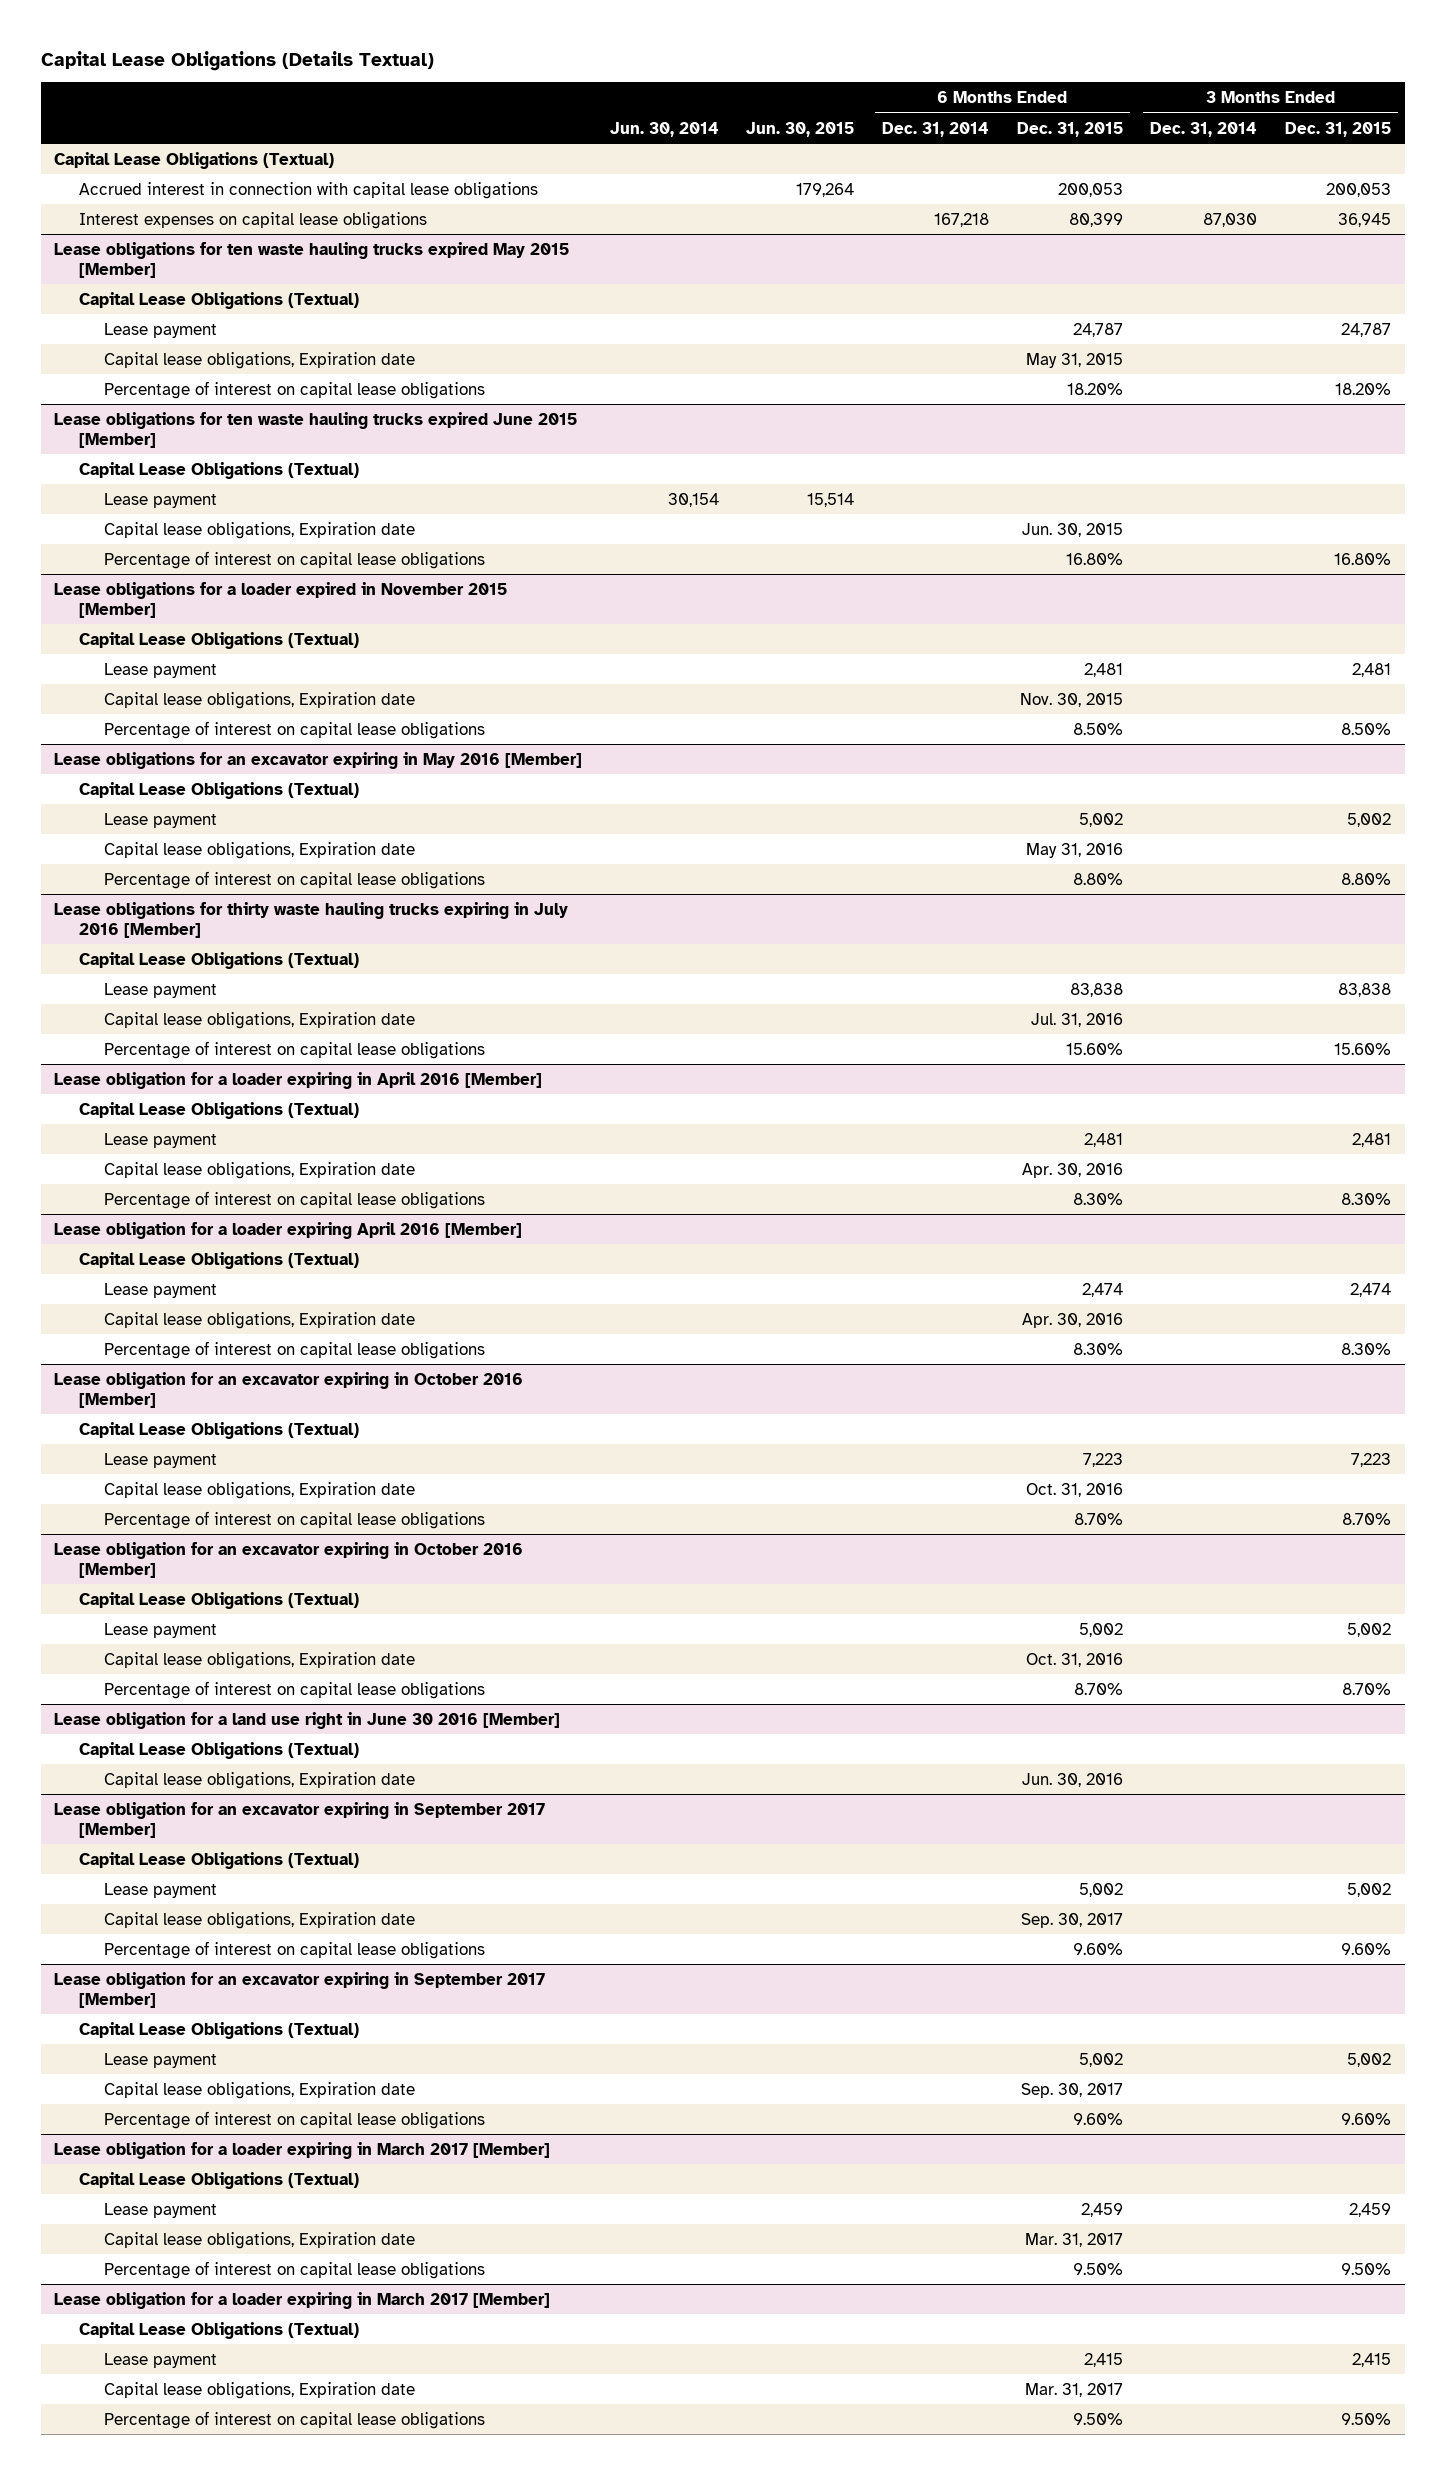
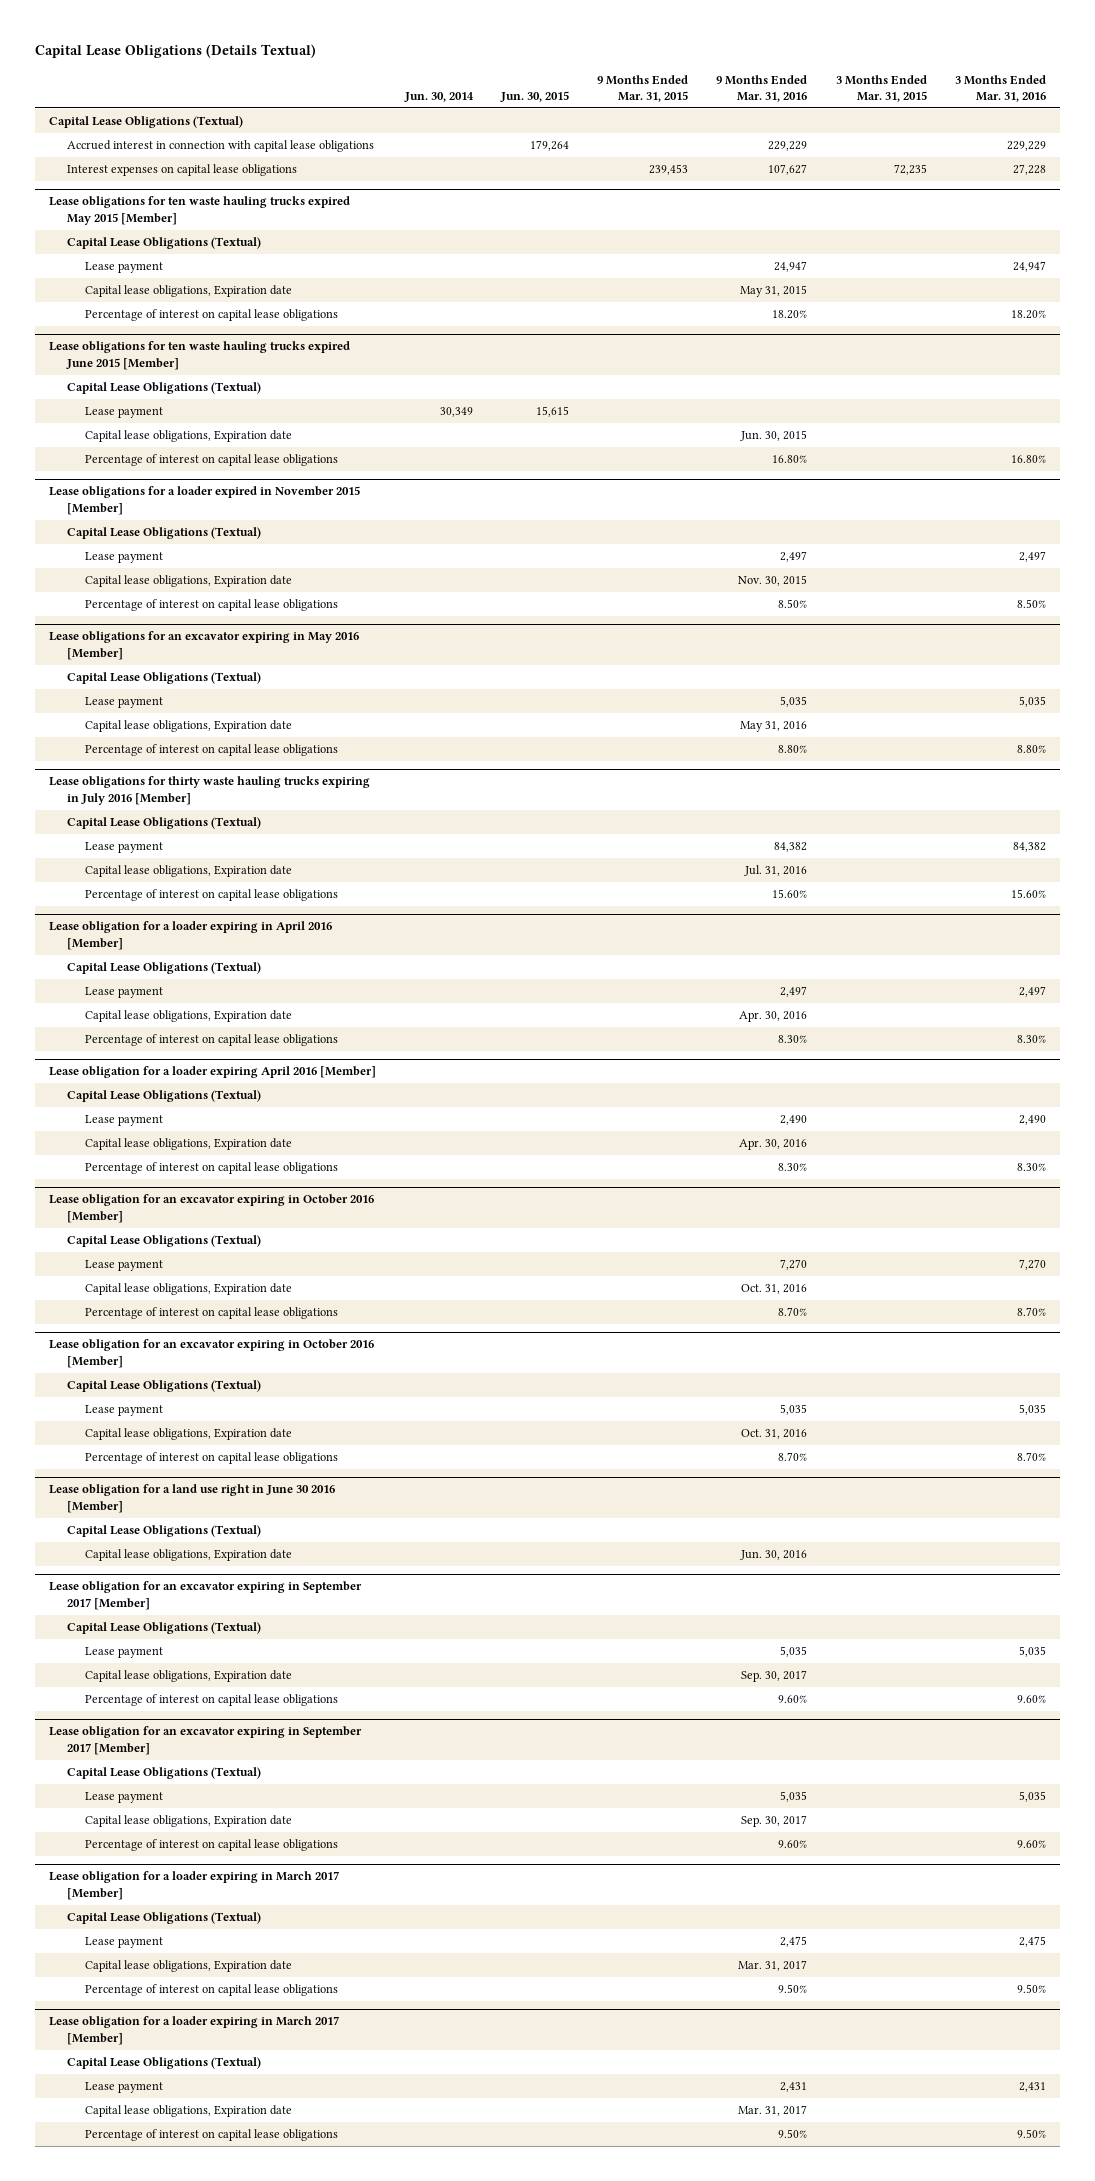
- | Jun. 30, 2014 | Jun. 30, 2015 | 6 Months Ended Dec. 31, 2014 | 6 Months Ended Dec. 31, 2015 | 3 Months Ended Dec. 31, 2014 | 3 Months Ended Dec. 31, 2015
+ | Jun. 30, 2014 | Jun. 30, 2015 | 9 Months Ended Mar. 31, 2015 | 9 Months Ended Mar. 31, 2016 | 3 Months Ended Mar. 31, 2015 | 3 Months Ended Mar. 31, 2016
@ Lease obligations for ten waste hauling trucks expired June 2015 [Member]
- Lease payment | 30,154 | 15,514 | | | |
+ Lease payment | 30,349 | 15,615 | | | |

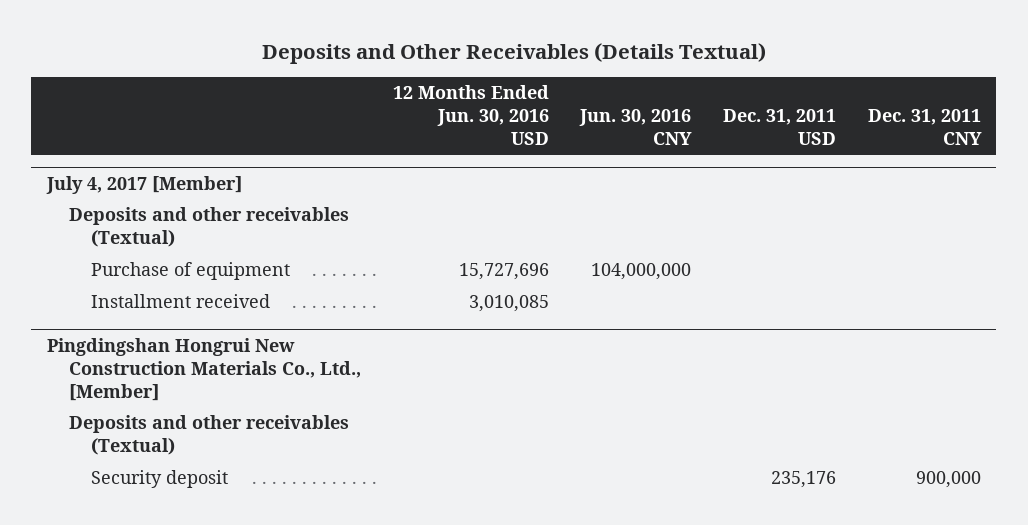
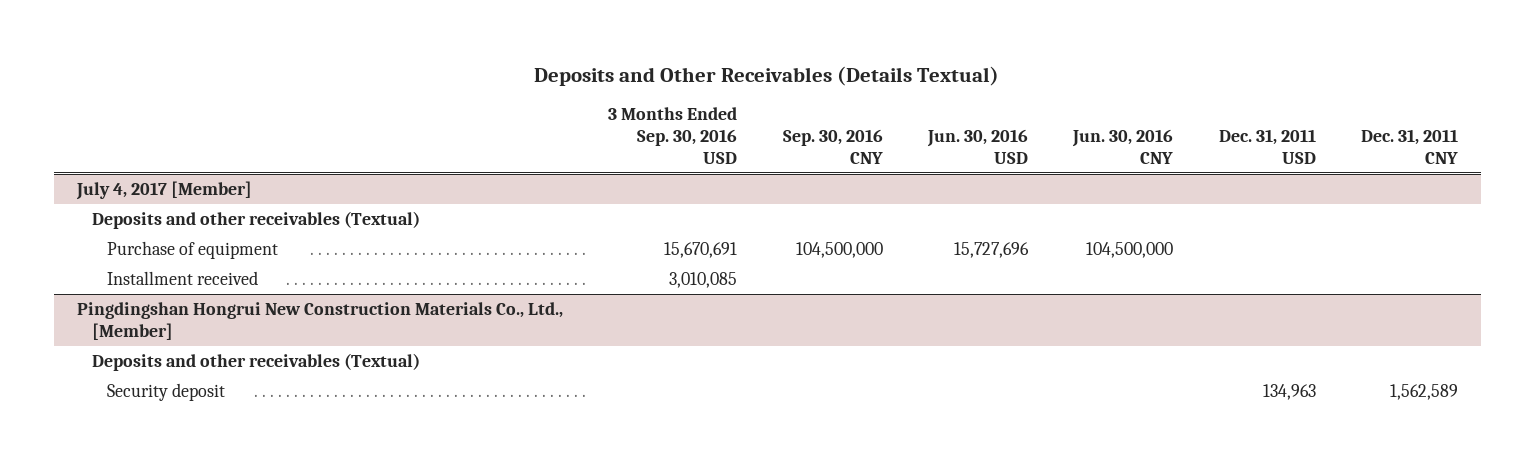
- | 12 Months Ended Jun. 30, 2016 USD | Jun. 30, 2016 CNY | Dec. 31, 2011 USD | Dec. 31, 2011 CNY
+ | 3 Months Ended Sep. 30, 2016 USD | Sep. 30, 2016 CNY | Jun. 30, 2016 USD | Jun. 30, 2016 CNY | Dec. 31, 2011 USD | Dec. 31, 2011 CNY
@ July 4, 2017 [Member]
- Purchase of equipment | 15,727,696 | 104,000,000 | |
+ Purchase of equipment | 15,670,691 | 104,500,000 | 15,727,696 | 104,500,000 | |
@ Pingdingshan Hongrui New Construction Materials Co., Ltd., [Member]
- Security deposit | | | 235,176 | 900,000
+ Security deposit | | | | | 134,963 | 1,562,589

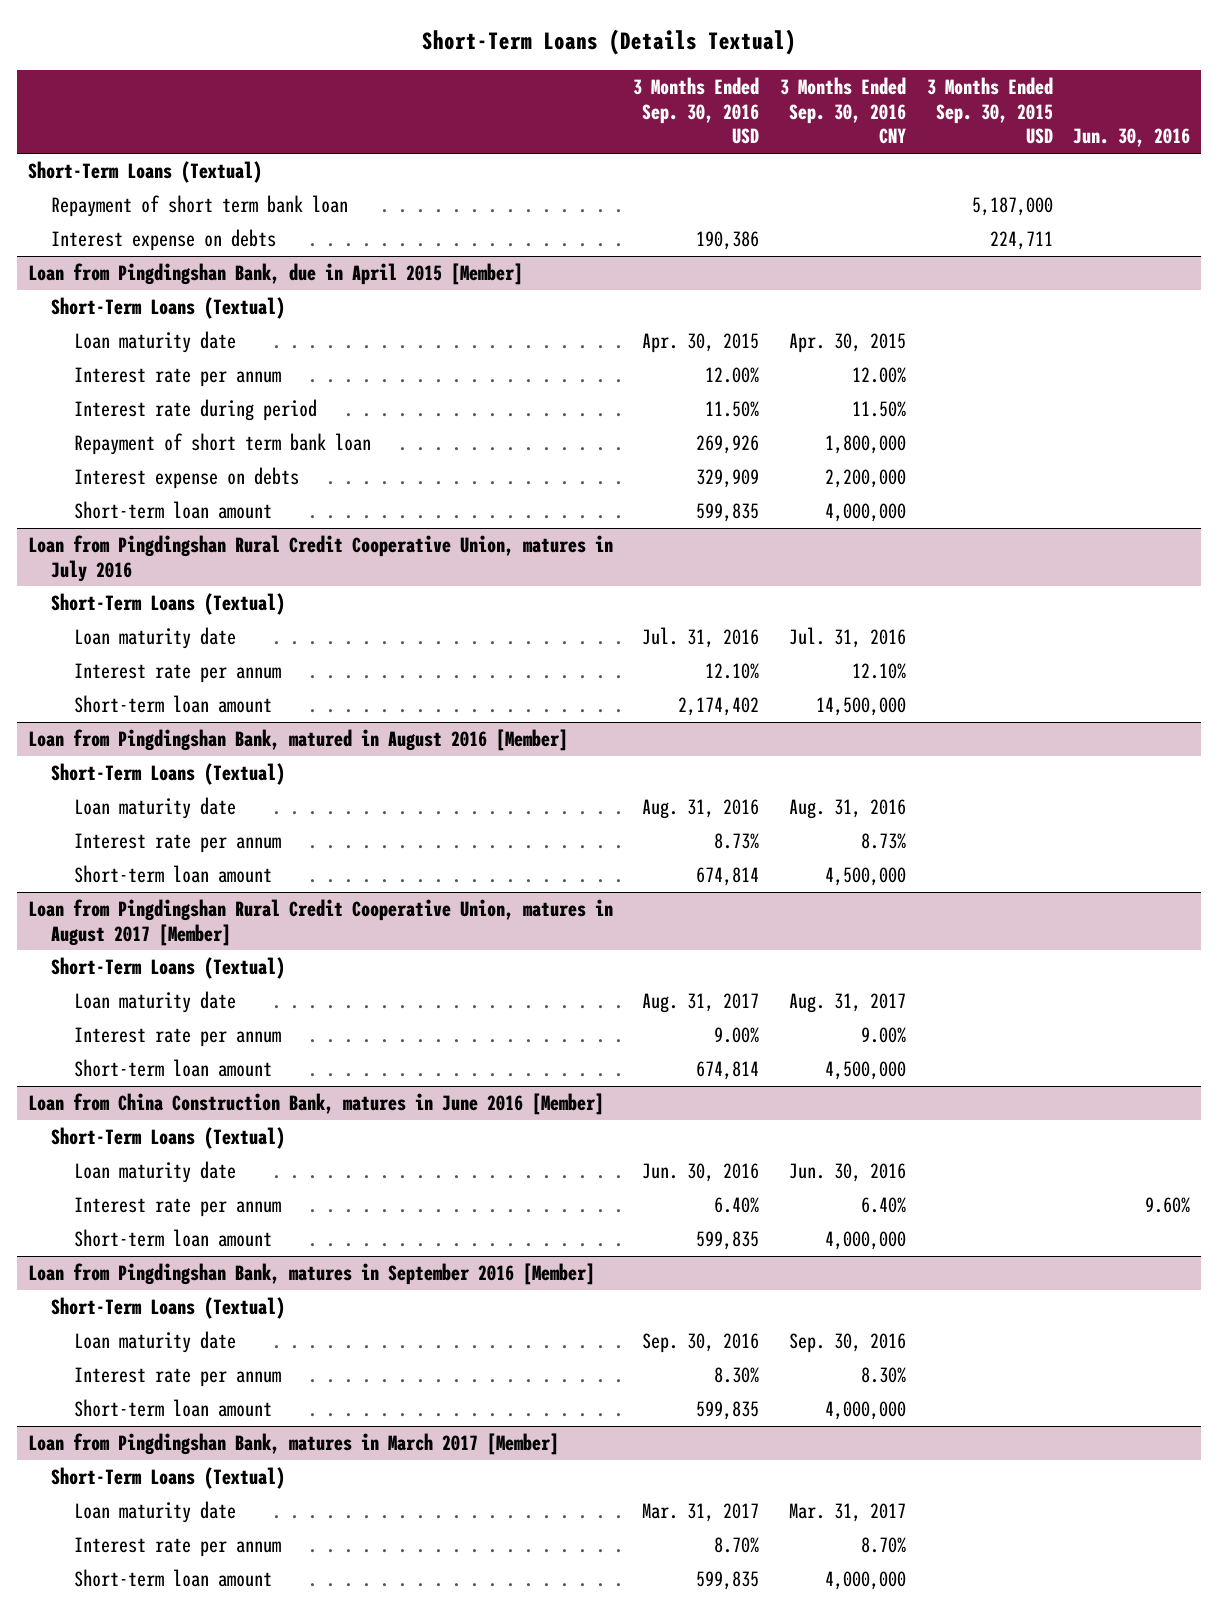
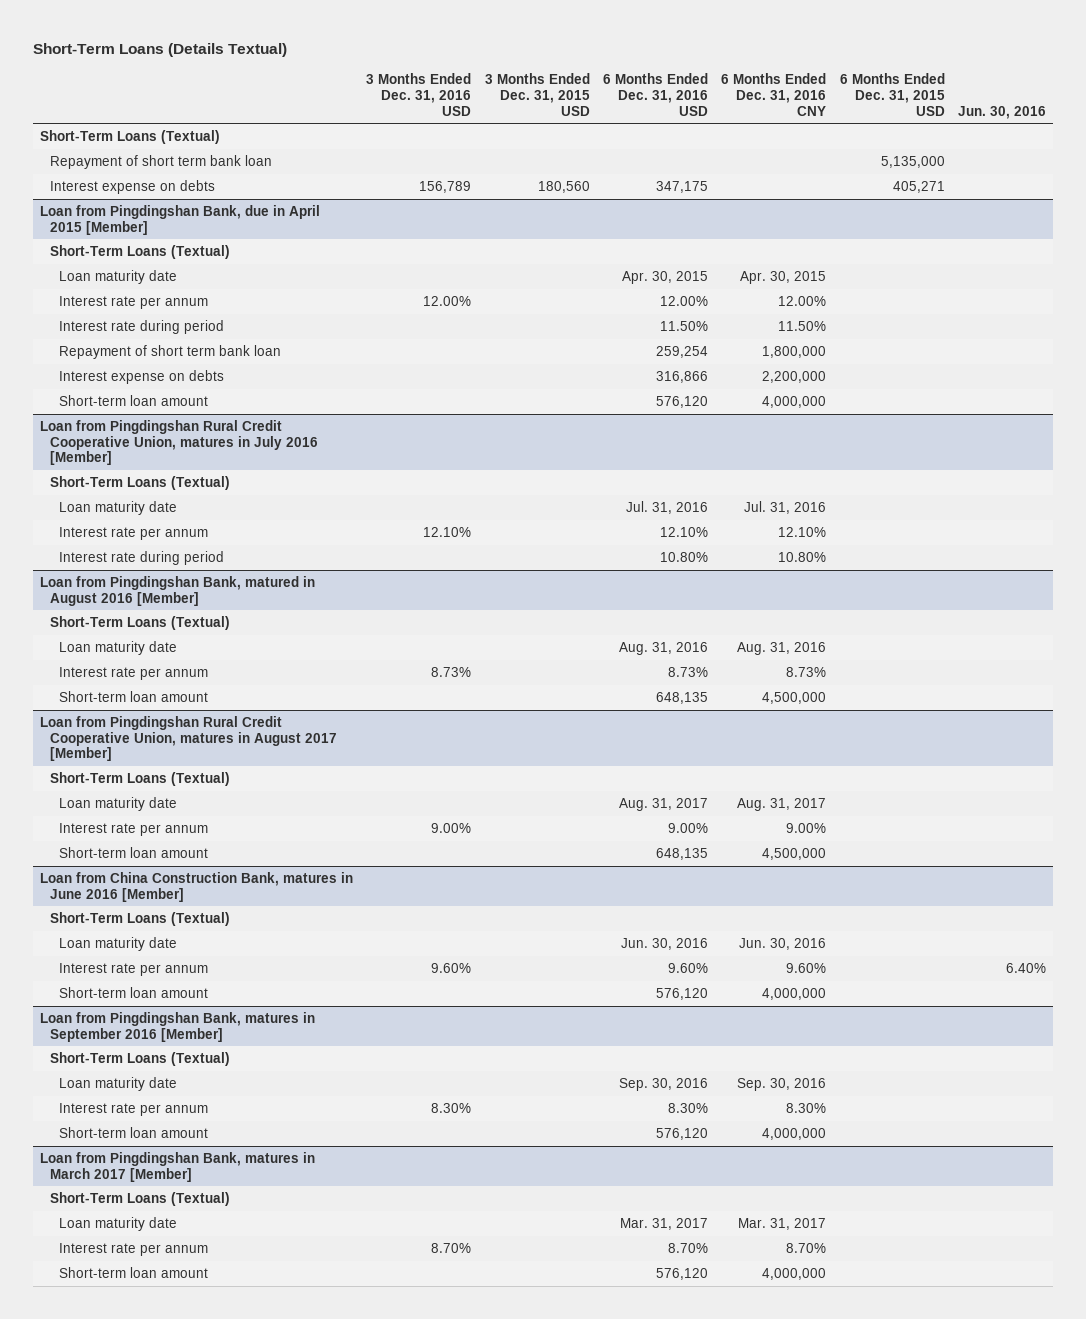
- | 3 Months Ended Sep. 30, 2016 USD | 3 Months Ended Sep. 30, 2016 CNY | 3 Months Ended Sep. 30, 2015 USD | Jun. 30, 2016
+ | 3 Months Ended Dec. 31, 2016 USD | 3 Months Ended Dec. 31, 2015 USD | 6 Months Ended Dec. 31, 2016 USD | 6 Months Ended Dec. 31, 2016 CNY | 6 Months Ended Dec. 31, 2015 USD | Jun. 30, 2016
- Loan from Pingdingshan Rural Credit Cooperative Union, matures in July 2016
+ Loan from Pingdingshan Rural Credit Cooperative Union, matures in July 2016 [Member]
- Short-term loan amount | 2,174,402 | 14,500,000 | |
+ Interest rate during period | | | 10.80% | 10.80% | |
@ Loan from China Construction Bank, matures in June 2016 [Member]
- Interest rate per annum | 6.40% | 6.40% | | 9.60%
+ Interest rate per annum | 9.60% | | 9.60% | 9.60% | | 6.40%

